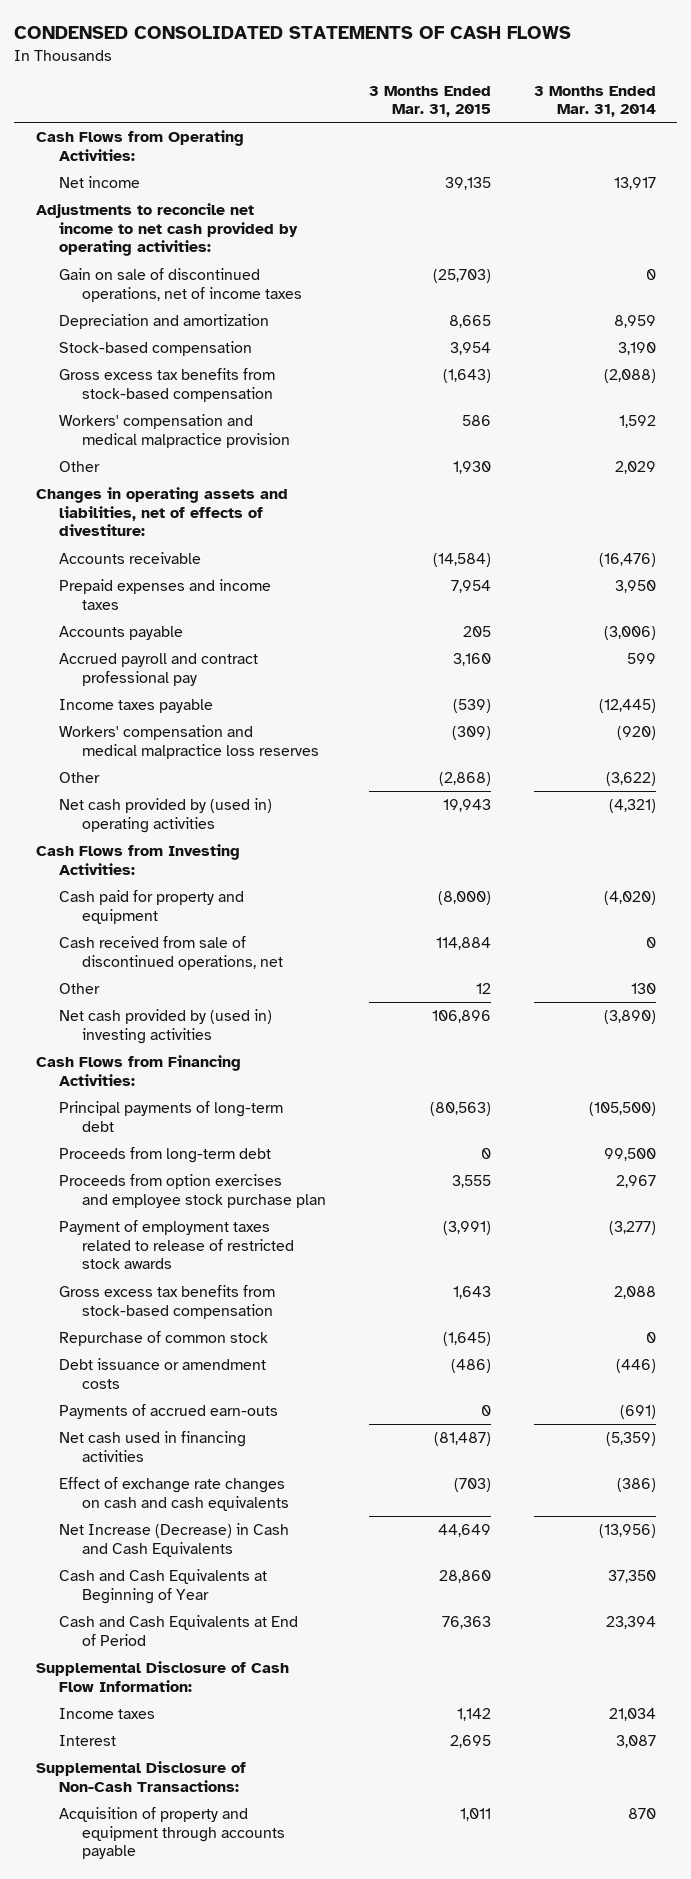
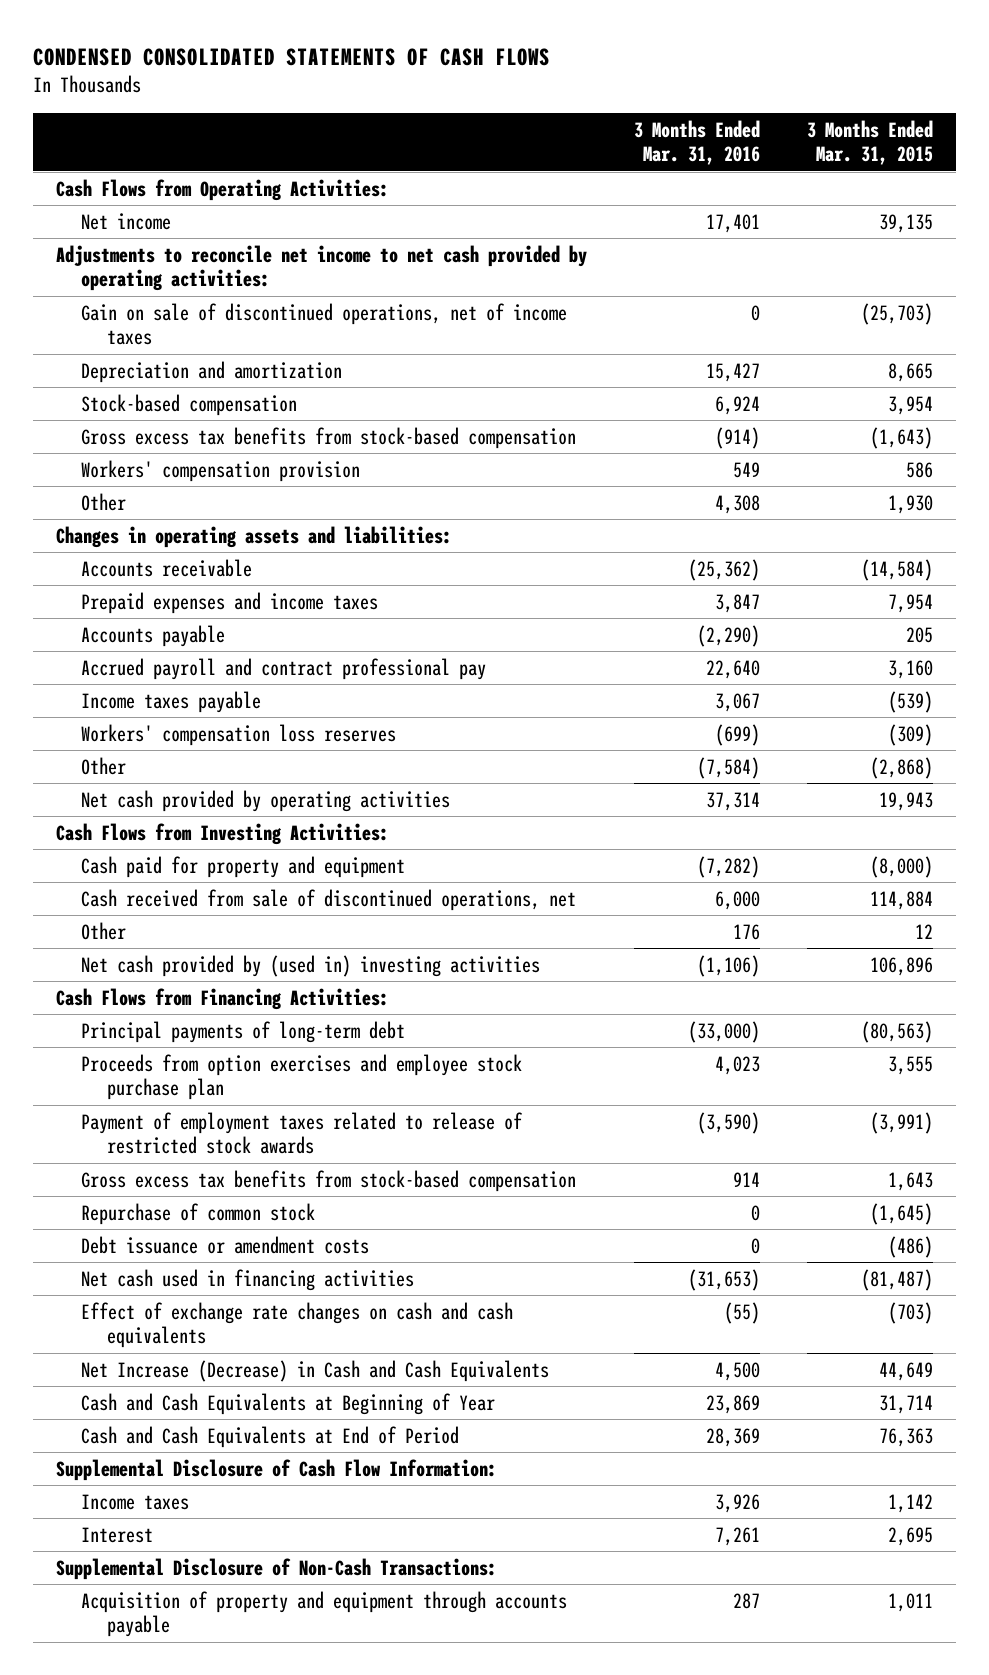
- | 3 Months Ended Mar. 31, 2015 | 3 Months Ended Mar. 31, 2014
+ | 3 Months Ended Mar. 31, 2016 | 3 Months Ended Mar. 31, 2015
- Workers' compensation and medical malpractice provision | 586 | 1,592
+ Workers' compensation provision | 549 | 586
- Changes in operating assets and liabilities, net of effects of divestiture:
+ Changes in operating assets and liabilities:
- Workers' compensation and medical malpractice loss reserves | (309) | (920)
+ Workers' compensation loss reserves | (699) | (309)
- Net cash provided by (used in) operating activities | 19,943 | (4,321)
+ Net cash provided by operating activities | 37,314 | 19,943
- Proceeds from long-term debt | 0 | 99,500
- Payments of accrued earn-outs | 0 | (691)
- Cash and Cash Equivalents at Beginning of Year | 28,860 | 37,350
+ Cash and Cash Equivalents at Beginning of Year | 23,869 | 31,714

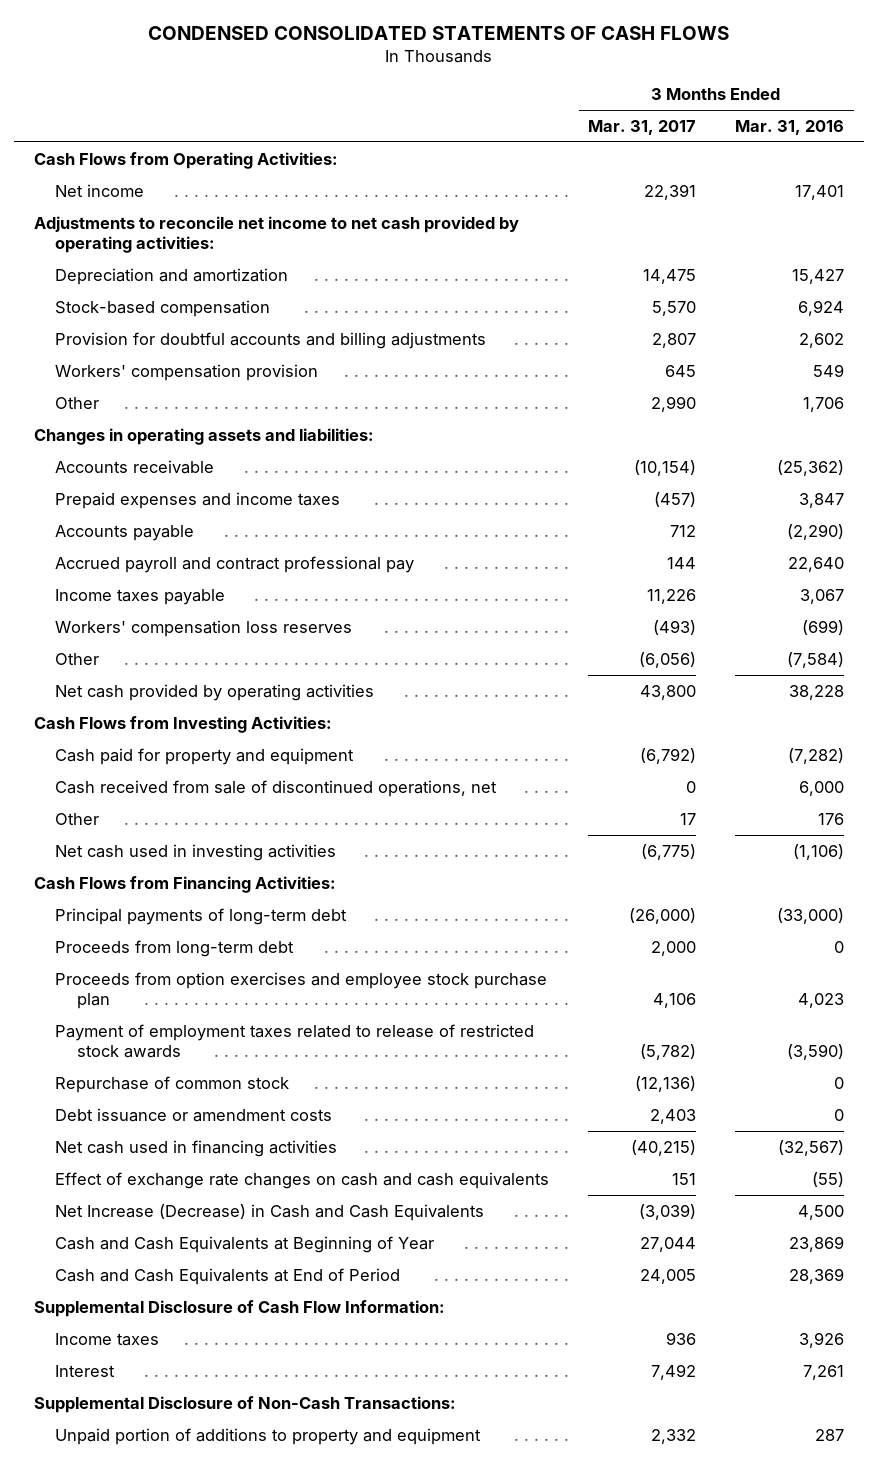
- | 3 Months Ended Mar. 31, 2016 | 3 Months Ended Mar. 31, 2015
+ | 3 Months Ended Mar. 31, 2017 | 3 Months Ended Mar. 31, 2016
- Gain on sale of discontinued operations, net of income taxes | 0 | (25,703)
- Gross excess tax benefits from stock-based compensation | (914) | (1,643)
+ Provision for doubtful accounts and billing adjustments | 2,807 | 2,602
- Other | 4,308 | 1,930
+ Other | 2,990 | 1,706
- Net cash provided by operating activities | 37,314 | 19,943
+ Net cash provided by operating activities | 43,800 | 38,228
- Net cash provided by (used in) investing activities | (1,106) | 106,896
+ Net cash used in investing activities | (6,775) | (1,106)
+ Proceeds from long-term debt | 2,000 | 0
- Gross excess tax benefits from stock-based compensation | 914 | 1,643
- Net cash used in financing activities | (31,653) | (81,487)
+ Net cash used in financing activities | (40,215) | (32,567)
- Acquisition of property and equipment through accounts payable | 287 | 1,011
+ Unpaid portion of additions to property and equipment | 2,332 | 287

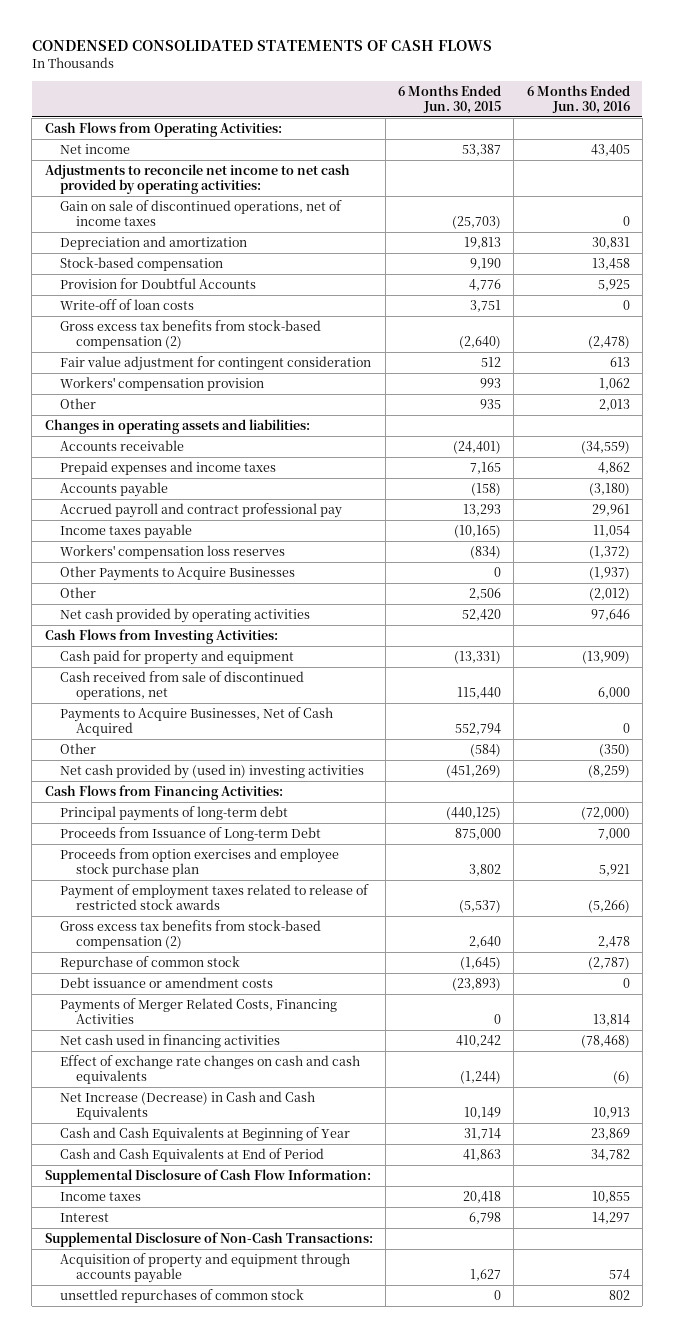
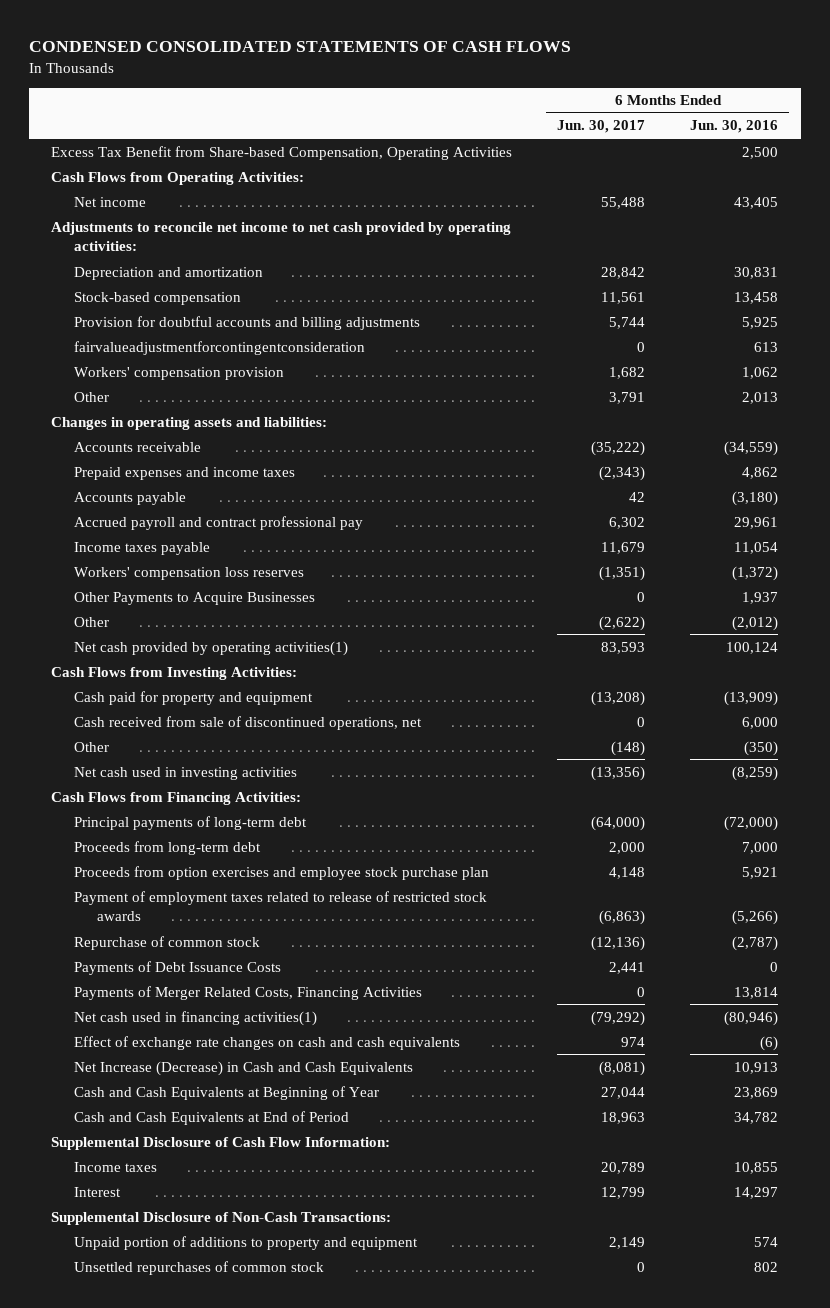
- | 6 Months Ended Jun. 30, 2015 | 6 Months Ended Jun. 30, 2016
+ | 6 Months Ended Jun. 30, 2017 | 6 Months Ended Jun. 30, 2016
+ Excess Tax Benefit from Share-based Compensation, Operating Activities | | 2,500
- Gain on sale of discontinued operations, net of income taxes | (25,703) | 0
- Provision for Doubtful Accounts | 4,776 | 5,925
- Write-off of loan costs | 3,751 | 0
- Gross excess tax benefits from stock-based compensation (2) | (2,640) | (2,478)
- Fair value adjustment for contingent consideration | 512 | 613
+ Provision for doubtful accounts and billing adjustments | 5,744 | 5,925
+ fairvalueadjustmentforcontingentconsideration | 0 | 613
- Other Payments to Acquire Businesses | 0 | (1,937)
+ Other Payments to Acquire Businesses | 0 | 1,937
- Net cash provided by operating activities | 52,420 | 97,646
+ Net cash provided by operating activities(1) | 83,593 | 100,124
- Payments to Acquire Businesses, Net of Cash Acquired | 552,794 | 0
- Net cash provided by (used in) investing activities | (451,269) | (8,259)
+ Net cash used in investing activities | (13,356) | (8,259)
- Proceeds from Issuance of Long-term Debt | 875,000 | 7,000
+ Proceeds from long-term debt | 2,000 | 7,000
- Gross excess tax benefits from stock-based compensation (2) | 2,640 | 2,478
- Debt issuance or amendment costs | (23,893) | 0
+ Payments of Debt Issuance Costs | 2,441 | 0
- Net cash used in financing activities | 410,242 | (78,468)
+ Net cash used in financing activities(1) | (79,292) | (80,946)
- Acquisition of property and equipment through accounts payable | 1,627 | 574
- unsettled repurchases of common stock | 0 | 802
+ Unpaid portion of additions to property and equipment | 2,149 | 574
+ Unsettled repurchases of common stock | 0 | 802

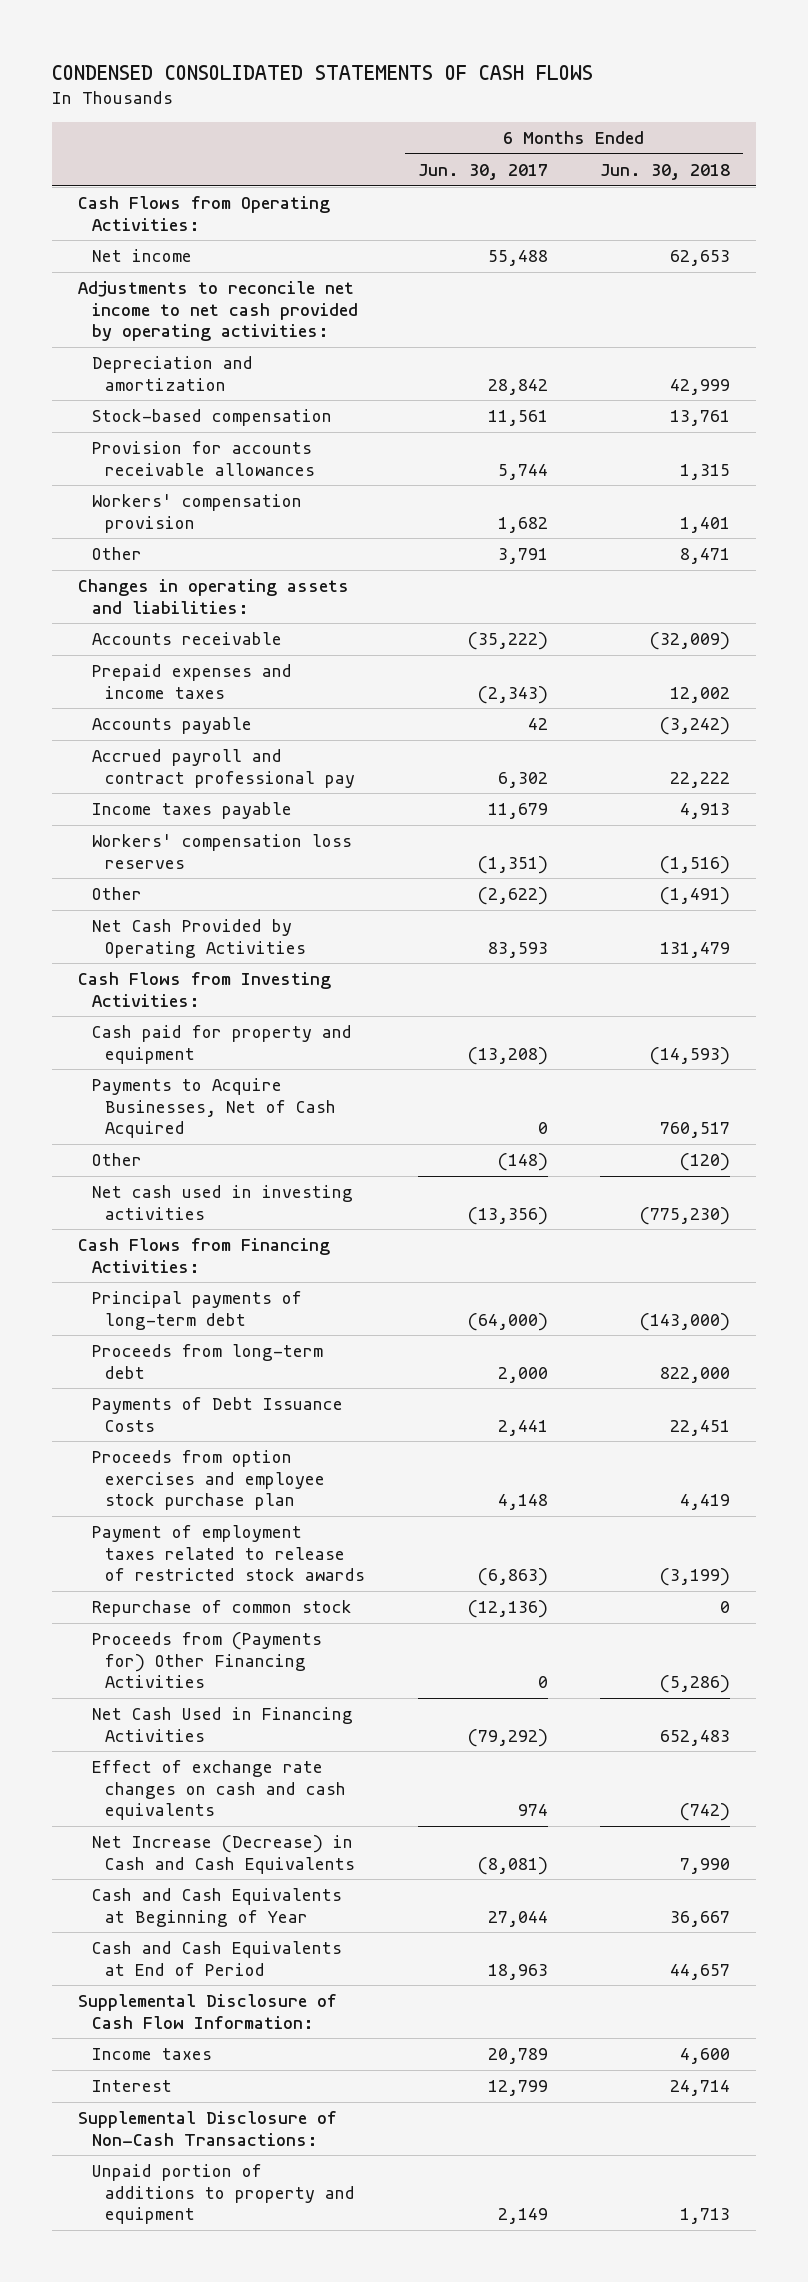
- | 6 Months Ended Jun. 30, 2017 | 6 Months Ended Jun. 30, 2016
+ | 6 Months Ended Jun. 30, 2017 | 6 Months Ended Jun. 30, 2018
- Excess Tax Benefit from Share-based Compensation, Operating Activities | | 2,500
- Provision for doubtful accounts and billing adjustments | 5,744 | 5,925
- fairvalueadjustmentforcontingentconsideration | 0 | 613
+ Provision for accounts receivable allowances | 5,744 | 1,315
- Other Payments to Acquire Businesses | 0 | 1,937
- Net cash provided by operating activities(1) | 83,593 | 100,124
+ Net Cash Provided by Operating Activities | 83,593 | 131,479
- Cash received from sale of discontinued operations, net | 0 | 6,000
+ Payments to Acquire Businesses, Net of Cash Acquired | 0 | 760,517
moved up: Payments of Debt Issuance Costs | 2,441 | 22,451
- Payments of Merger Related Costs, Financing Activities | 0 | 13,814
- Net cash used in financing activities(1) | (79,292) | (80,946)
+ Proceeds from (Payments for) Other Financing Activities | 0 | (5,286)
+ Net Cash Used in Financing Activities | (79,292) | 652,483
- Unsettled repurchases of common stock | 0 | 802

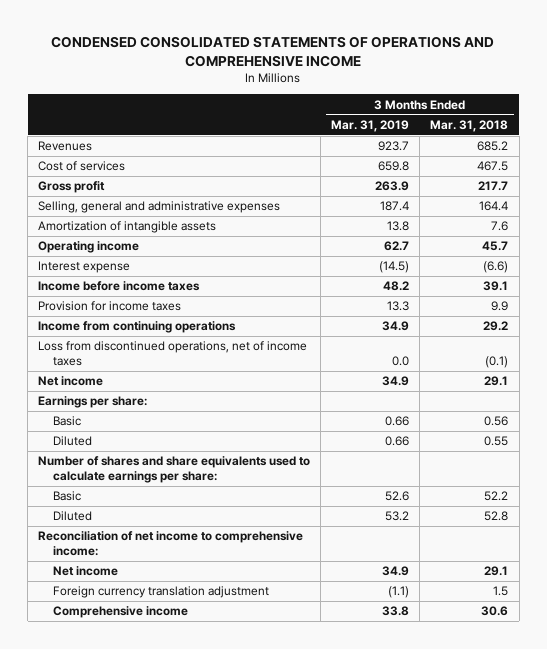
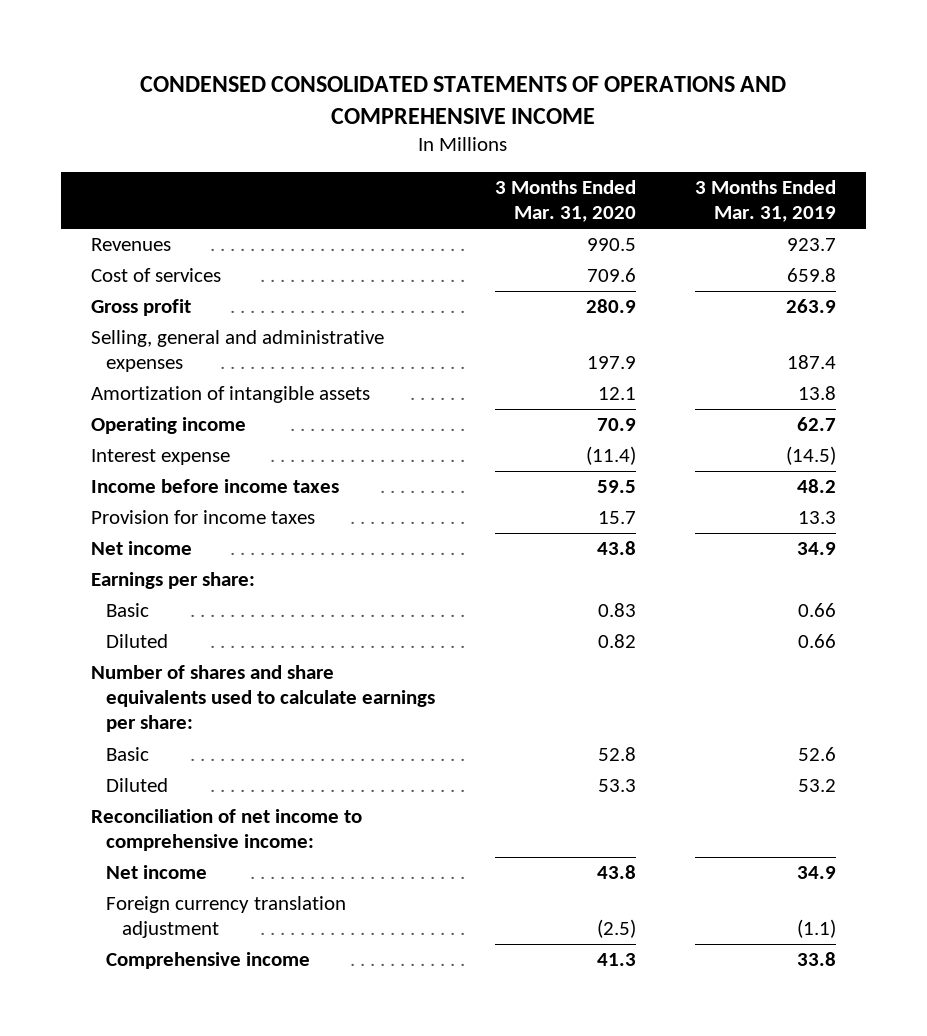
- | 3 Months Ended Mar. 31, 2019 | 3 Months Ended Mar. 31, 2018
+ | 3 Months Ended Mar. 31, 2020 | 3 Months Ended Mar. 31, 2019
- Income from continuing operations | 34.9 | 29.2
- Loss from discontinued operations, net of income taxes | 0.0 | (0.1)

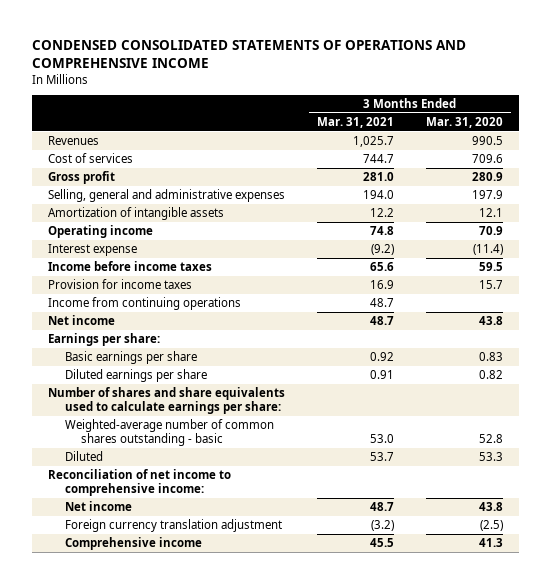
- | 3 Months Ended Mar. 31, 2020 | 3 Months Ended Mar. 31, 2019
+ | 3 Months Ended Mar. 31, 2021 | 3 Months Ended Mar. 31, 2020
+ Income from continuing operations | 48.7 |
- Basic | 0.83 | 0.66
- Diluted | 0.82 | 0.66
+ Basic earnings per share | 0.92 | 0.83
+ Diluted earnings per share | 0.91 | 0.82
- Basic | 52.8 | 52.6
+ Weighted-average number of common shares outstanding - basic | 53.0 | 52.8

